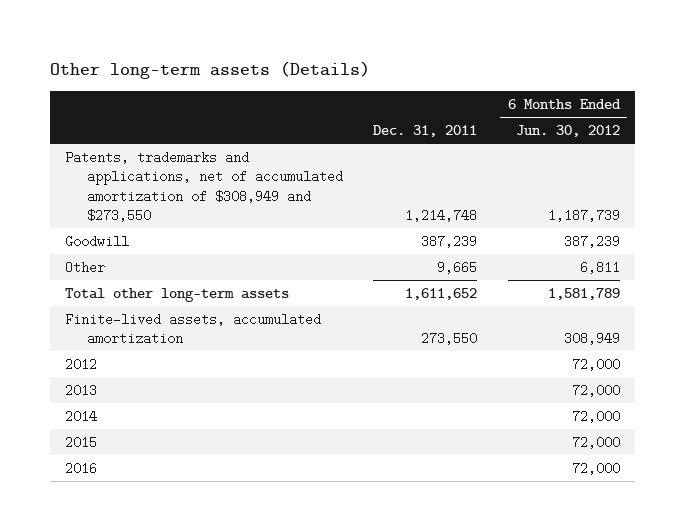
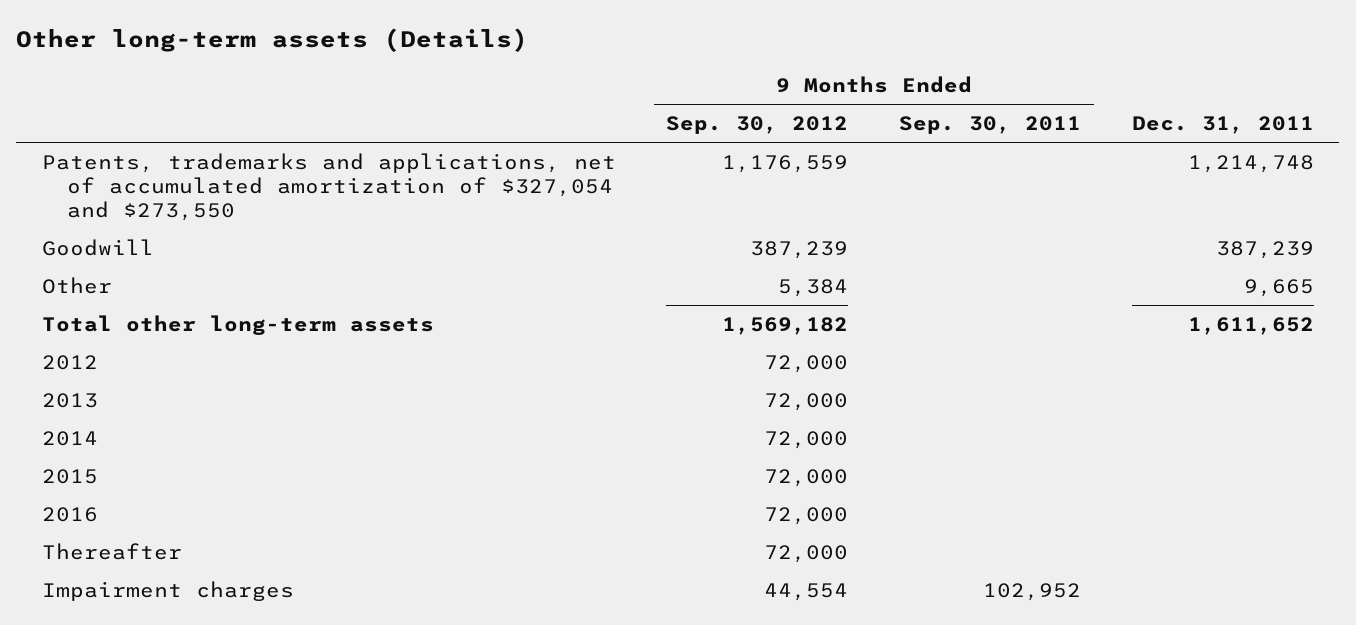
- | Dec. 31, 2011 | 6 Months Ended Jun. 30, 2012
+ | 9 Months Ended Sep. 30, 2012 | 9 Months Ended Sep. 30, 2011 | Dec. 31, 2011
- Patents, trademarks and applications, net of accumulated amortization of $308,949 and $273,550 | 1,214,748 | 1,187,739
+ Patents, trademarks and applications, net of accumulated amortization of $327,054 and $273,550 | 1,176,559 | | 1,214,748
- Finite-lived assets, accumulated amortization | 273,550 | 308,949
+ Thereafter | 72,000 | |
+ Impairment charges | 44,554 | 102,952 |

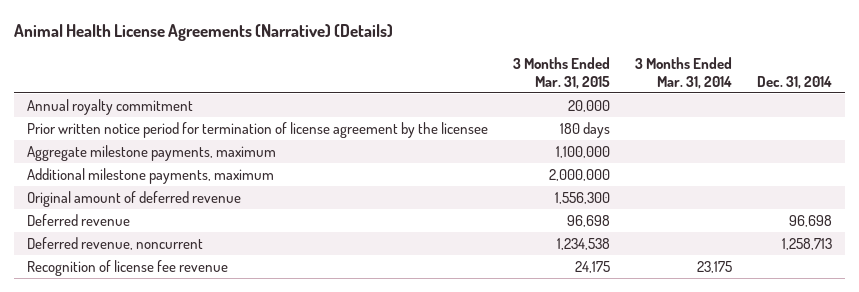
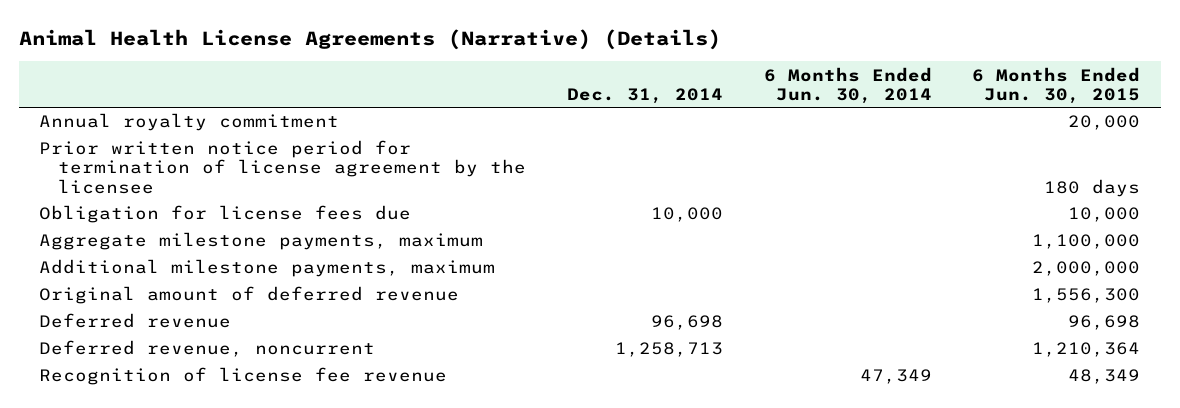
- | 3 Months Ended Mar. 31, 2015 | 3 Months Ended Mar. 31, 2014 | Dec. 31, 2014
+ | Dec. 31, 2014 | 6 Months Ended Jun. 30, 2014 | 6 Months Ended Jun. 30, 2015
+ Obligation for license fees due | 10,000 | | 10,000

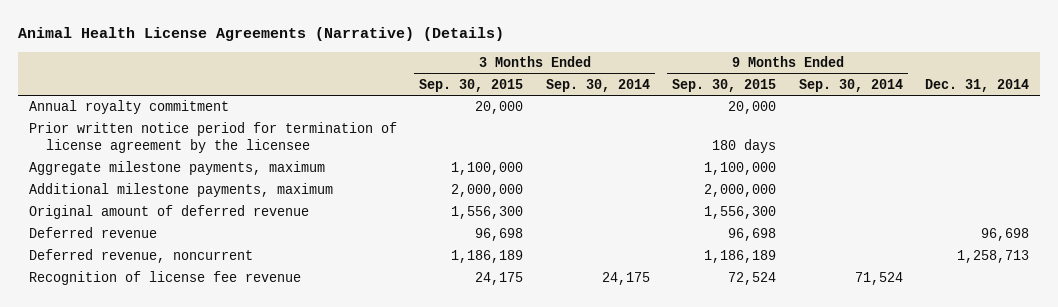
- | Dec. 31, 2014 | 6 Months Ended Jun. 30, 2014 | 6 Months Ended Jun. 30, 2015
+ | 3 Months Ended Sep. 30, 2015 | 3 Months Ended Sep. 30, 2014 | 9 Months Ended Sep. 30, 2015 | 9 Months Ended Sep. 30, 2014 | Dec. 31, 2014
- Obligation for license fees due | 10,000 | | 10,000

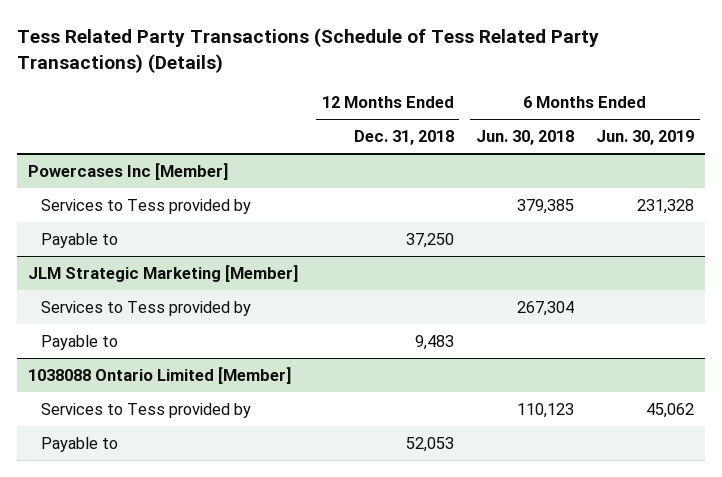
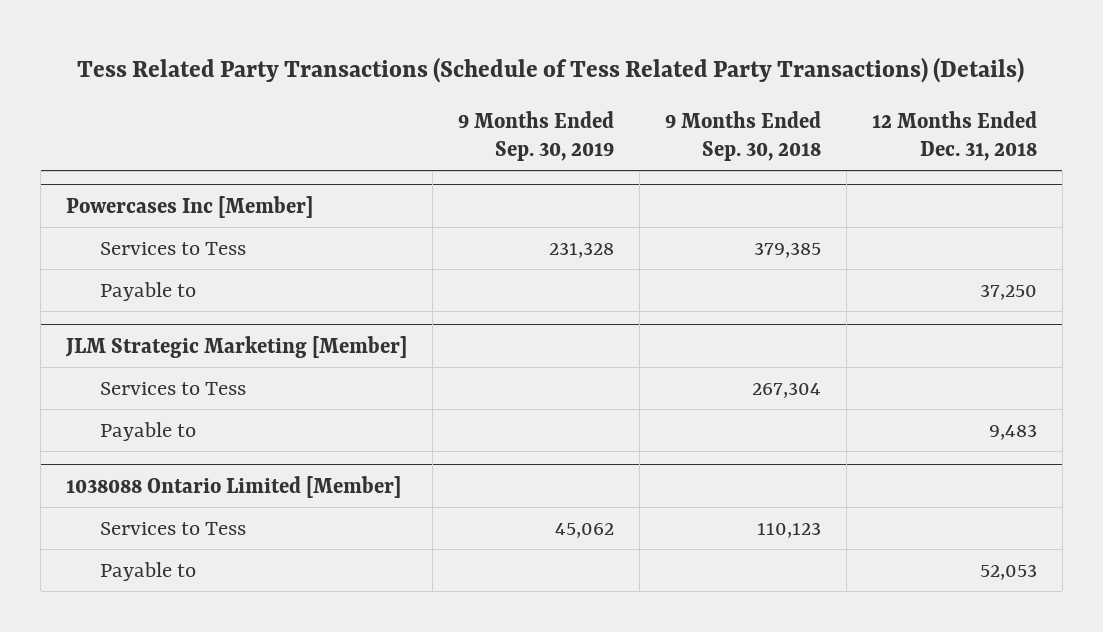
- | 12 Months Ended Dec. 31, 2018 | 6 Months Ended Jun. 30, 2018 | 6 Months Ended Jun. 30, 2019
+ | 9 Months Ended Sep. 30, 2019 | 9 Months Ended Sep. 30, 2018 | 12 Months Ended Dec. 31, 2018
@ Powercases Inc [Member]
- Services to Tess provided by | | 379,385 | 231,328
+ Services to Tess | 231,328 | 379,385 |
@ JLM Strategic Marketing [Member]
- Services to Tess provided by | | 267,304 |
+ Services to Tess | | 267,304 |
@ 1038088 Ontario Limited [Member]
- Services to Tess provided by | | 110,123 | 45,062
+ Services to Tess | 45,062 | 110,123 |

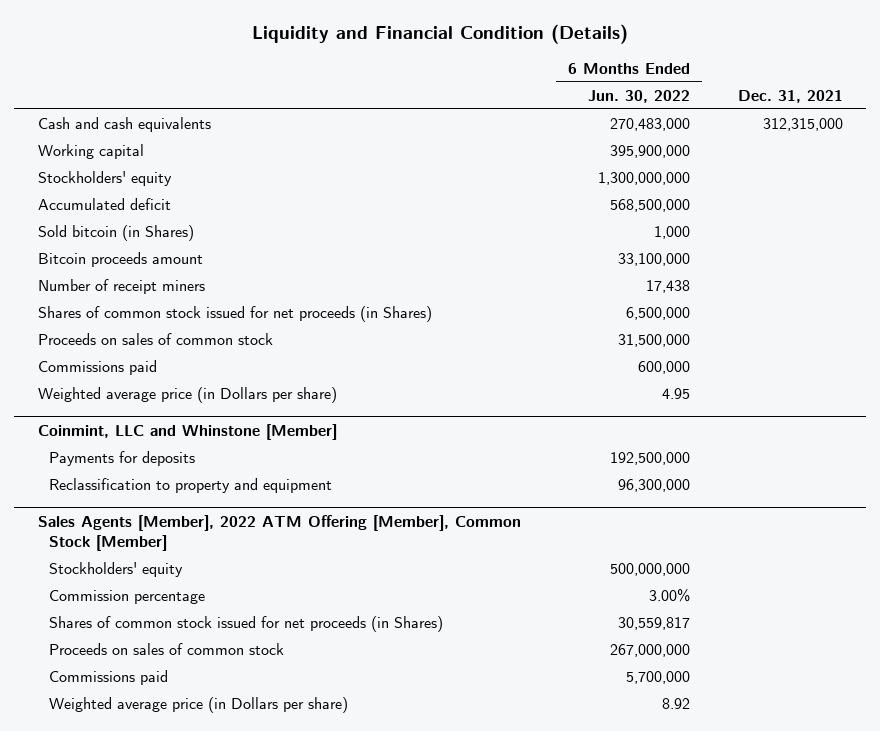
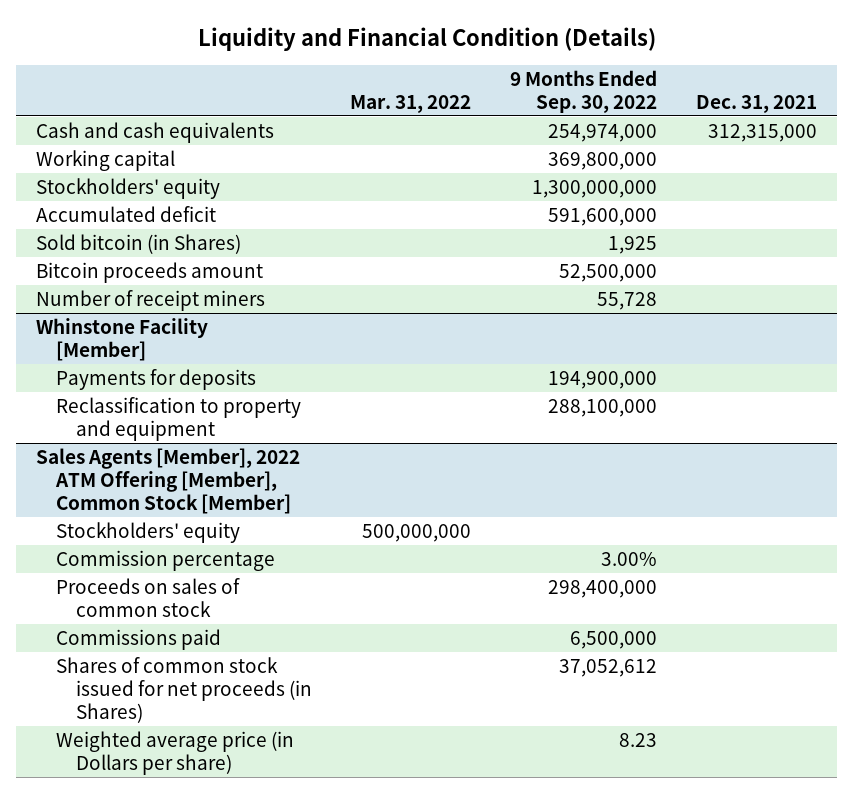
- | 6 Months Ended Jun. 30, 2022 | Dec. 31, 2021
+ | Mar. 31, 2022 | 9 Months Ended Sep. 30, 2022 | Dec. 31, 2021
- Shares of common stock issued for net proceeds (in Shares) | 6,500,000 |
- Proceeds on sales of common stock | 31,500,000 |
- Commissions paid | 600,000 |
- Weighted average price (in Dollars per share) | 4.95 |
- Coinmint, LLC and Whinstone [Member]
- Payments for deposits | 192,500,000 |
- Reclassification to property and equipment | 96,300,000 |
+ Whinstone Facility [Member]
+ Payments for deposits | | 194,900,000 |
+ Reclassification to property and equipment | | 288,100,000 |
@ Sales Agents [Member], 2022 ATM Offering [Member], Common Stock [Member]
moved down: Shares of common stock issued for net proceeds (in Shares) | | 37,052,612 |

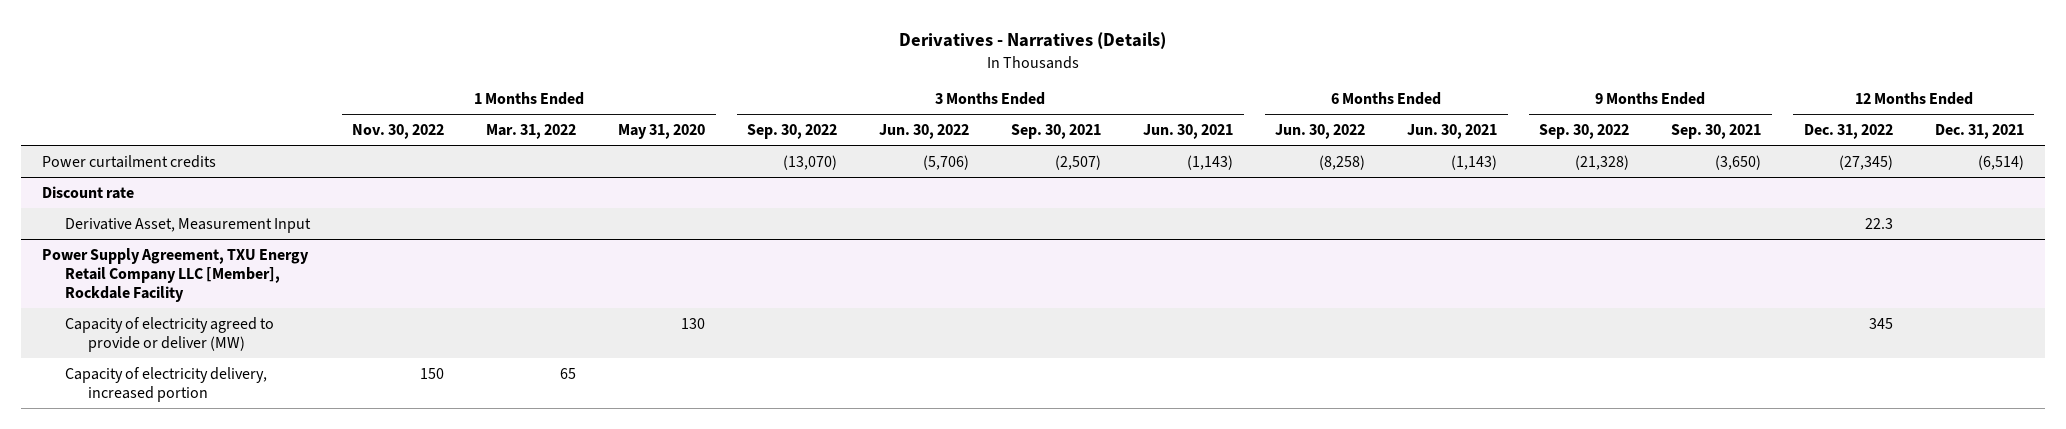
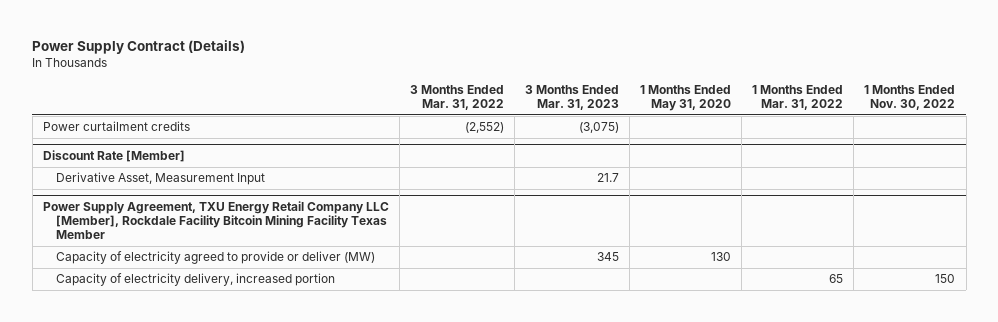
- Derivatives - Narratives (Details)
+ Power Supply Contract (Details)
- | 1 Months Ended Nov. 30, 2022 | 1 Months Ended Mar. 31, 2022 | 1 Months Ended May 31, 2020 | 3 Months Ended Sep. 30, 2022 | 3 Months Ended Jun. 30, 2022 | 3 Months Ended Sep. 30, 2021 | 3 Months Ended Jun. 30, 2021 | 6 Months Ended Jun. 30, 2022 | 6 Months Ended Jun. 30, 2021 | 9 Months Ended Sep. 30, 2022 | 9 Months Ended Sep. 30, 2021 | 12 Months Ended Dec. 31, 2022 | 12 Months Ended Dec. 31, 2021
+ | 3 Months Ended Mar. 31, 2022 | 3 Months Ended Mar. 31, 2023 | 1 Months Ended May 31, 2020 | 1 Months Ended Mar. 31, 2022 | 1 Months Ended Nov. 30, 2022
- Discount rate
+ Discount Rate [Member]
- Power Supply Agreement, TXU Energy Retail Company LLC [Member], Rockdale Facility
+ Power Supply Agreement, TXU Energy Retail Company LLC [Member], Rockdale Facility Bitcoin Mining Facility Texas Member

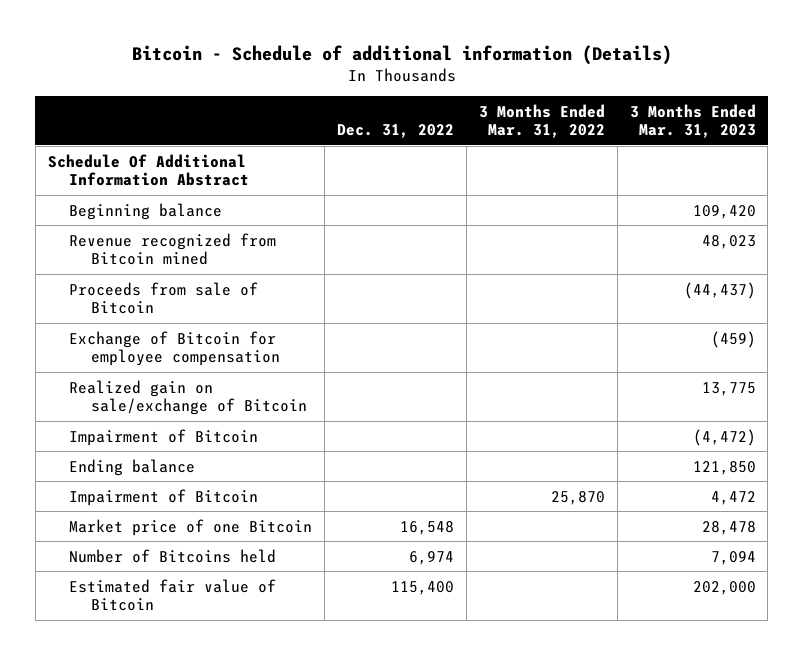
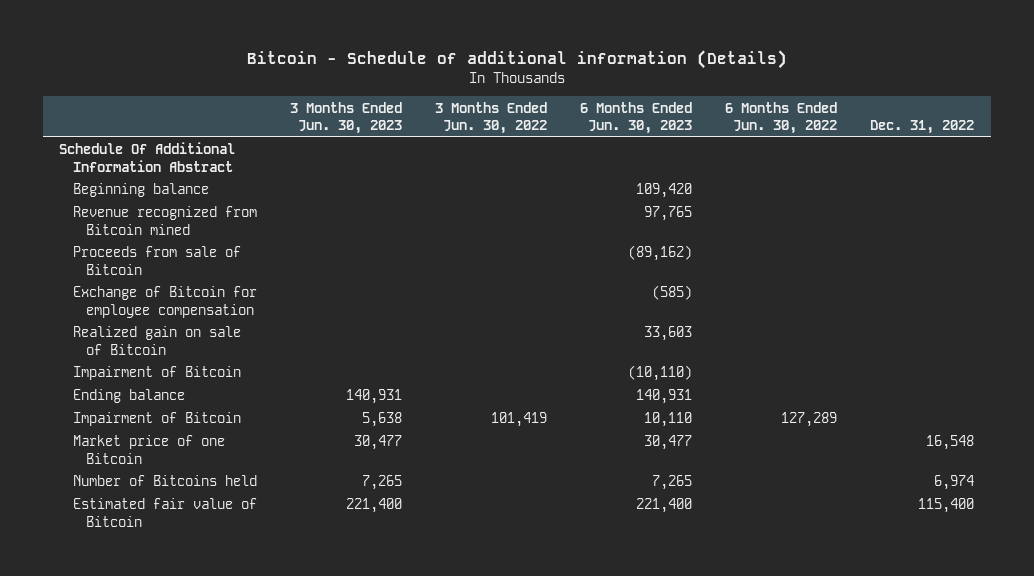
- | Dec. 31, 2022 | 3 Months Ended Mar. 31, 2022 | 3 Months Ended Mar. 31, 2023
+ | 3 Months Ended Jun. 30, 2023 | 3 Months Ended Jun. 30, 2022 | 6 Months Ended Jun. 30, 2023 | 6 Months Ended Jun. 30, 2022 | Dec. 31, 2022
- Realized gain on sale/exchange of Bitcoin | | | 13,775
+ Realized gain on sale of Bitcoin | | | 33,603 | |

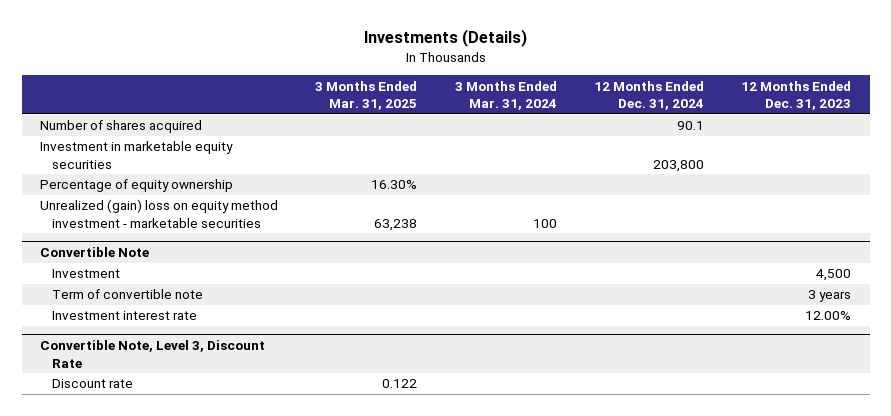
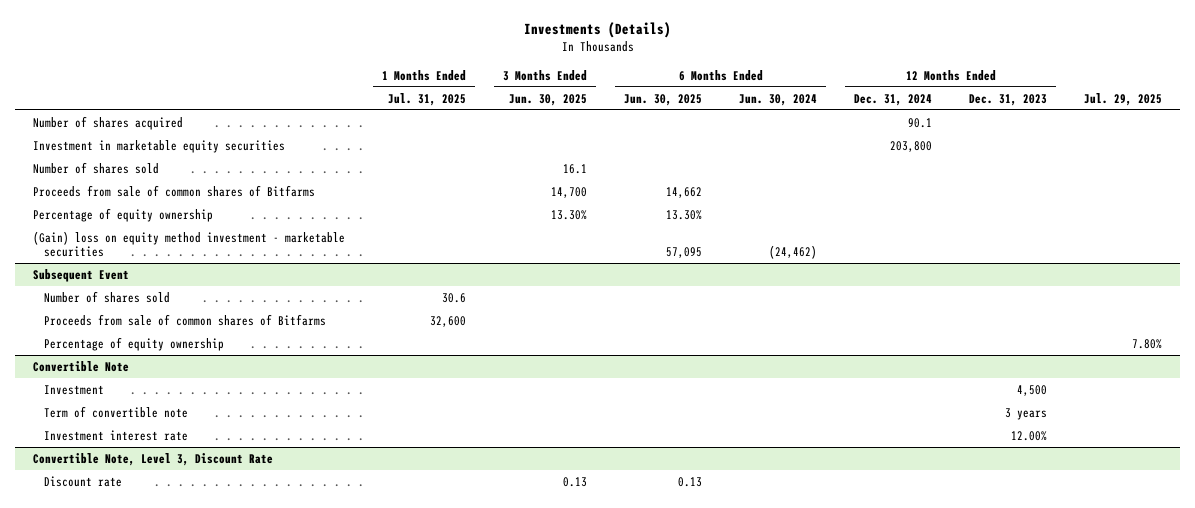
- | 3 Months Ended Mar. 31, 2025 | 3 Months Ended Mar. 31, 2024 | 12 Months Ended Dec. 31, 2024 | 12 Months Ended Dec. 31, 2023
+ | 1 Months Ended Jul. 31, 2025 | 3 Months Ended Jun. 30, 2025 | 6 Months Ended Jun. 30, 2025 | 6 Months Ended Jun. 30, 2024 | 12 Months Ended Dec. 31, 2024 | 12 Months Ended Dec. 31, 2023 | Jul. 29, 2025
+ Number of shares sold | | 16.1 | | | | |
+ Proceeds from sale of common shares of Bitfarms | | 14,700 | 14,662 | | | |
- Unrealized (gain) loss on equity method investment - marketable securities | 63,238 | 100 | |
+ (Gain) loss on equity method investment - marketable securities | | | 57,095 | (24,462) | | |
+ Subsequent Event
+ Number of shares sold | 30.6 | | | | | |
+ Proceeds from sale of common shares of Bitfarms | 32,600 | | | | | |
+ Percentage of equity ownership | | | | | | | 7.80%

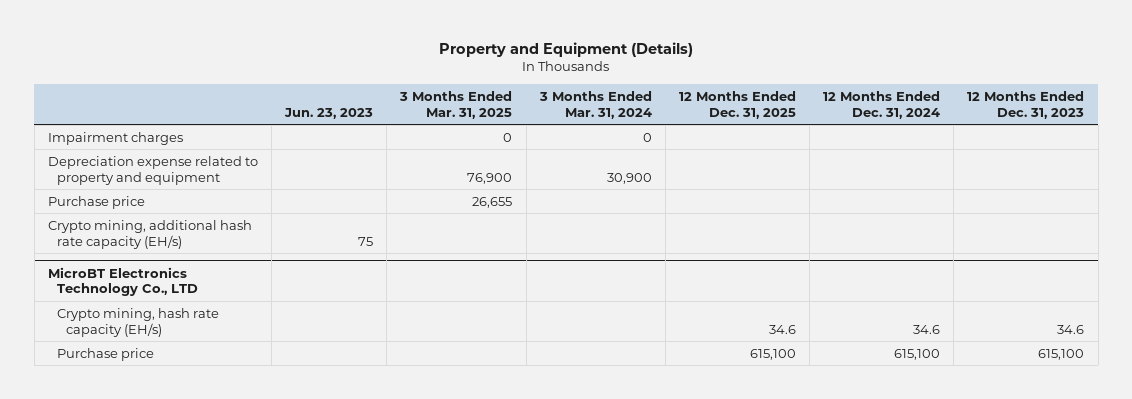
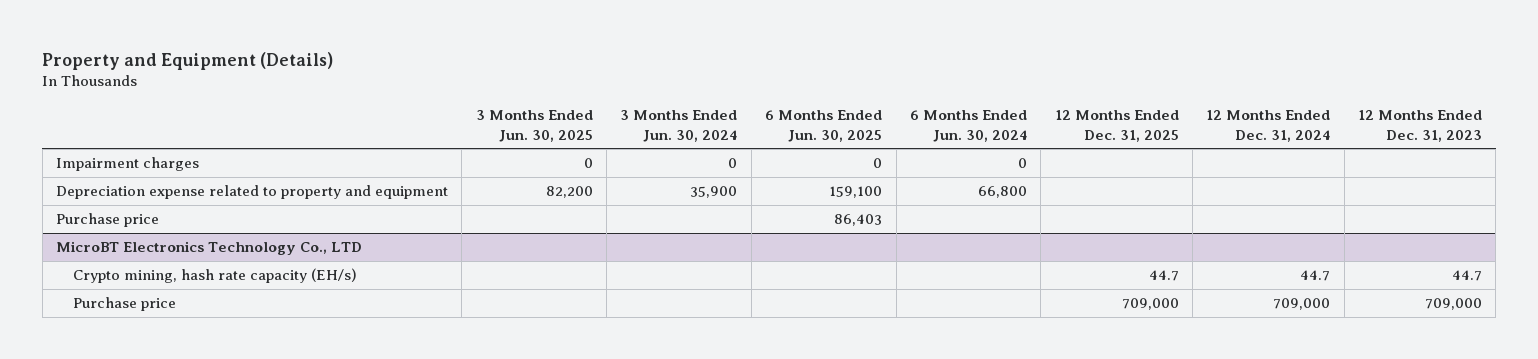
- | Jun. 23, 2023 | 3 Months Ended Mar. 31, 2025 | 3 Months Ended Mar. 31, 2024 | 12 Months Ended Dec. 31, 2025 | 12 Months Ended Dec. 31, 2024 | 12 Months Ended Dec. 31, 2023
+ | 3 Months Ended Jun. 30, 2025 | 3 Months Ended Jun. 30, 2024 | 6 Months Ended Jun. 30, 2025 | 6 Months Ended Jun. 30, 2024 | 12 Months Ended Dec. 31, 2025 | 12 Months Ended Dec. 31, 2024 | 12 Months Ended Dec. 31, 2023
- Crypto mining, additional hash rate capacity (EH/s) | 75 | | | | |
@ MicroBT Electronics Technology Co., LTD
- Crypto mining, hash rate capacity (EH/s) | | | | 34.6 | 34.6 | 34.6
- Purchase price | | | | 615,100 | 615,100 | 615,100
+ Crypto mining, hash rate capacity (EH/s) | | | | | 44.7 | 44.7 | 44.7
+ Purchase price | | | | | 709,000 | 709,000 | 709,000

